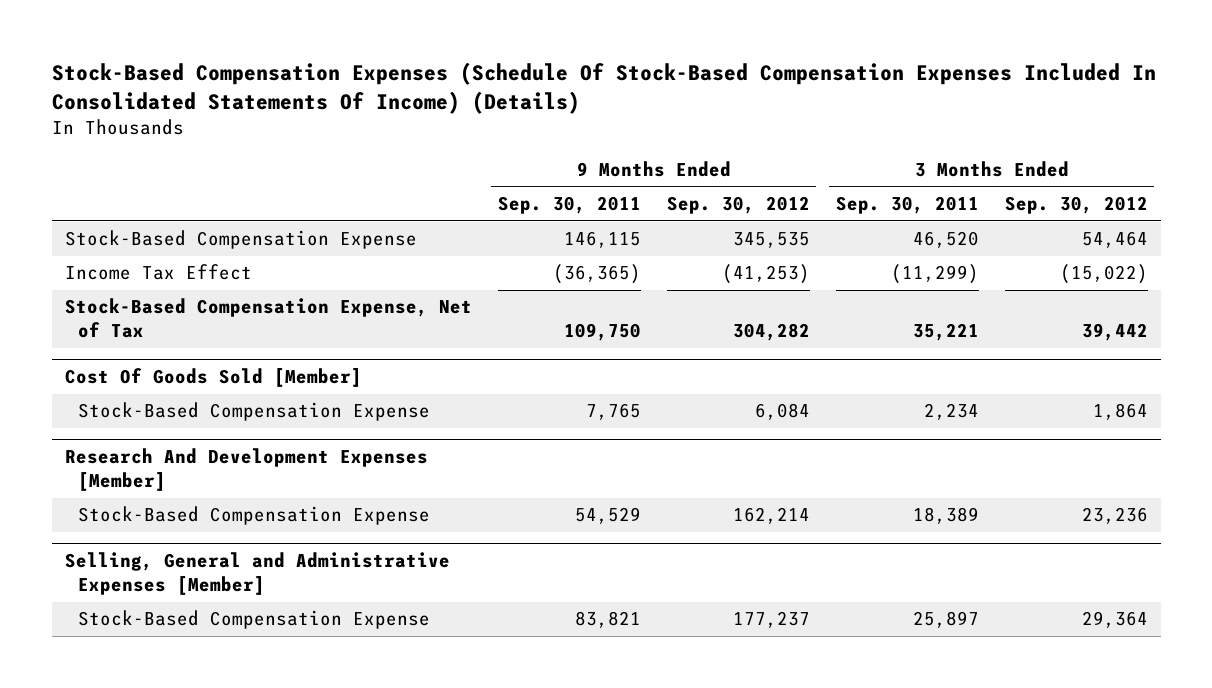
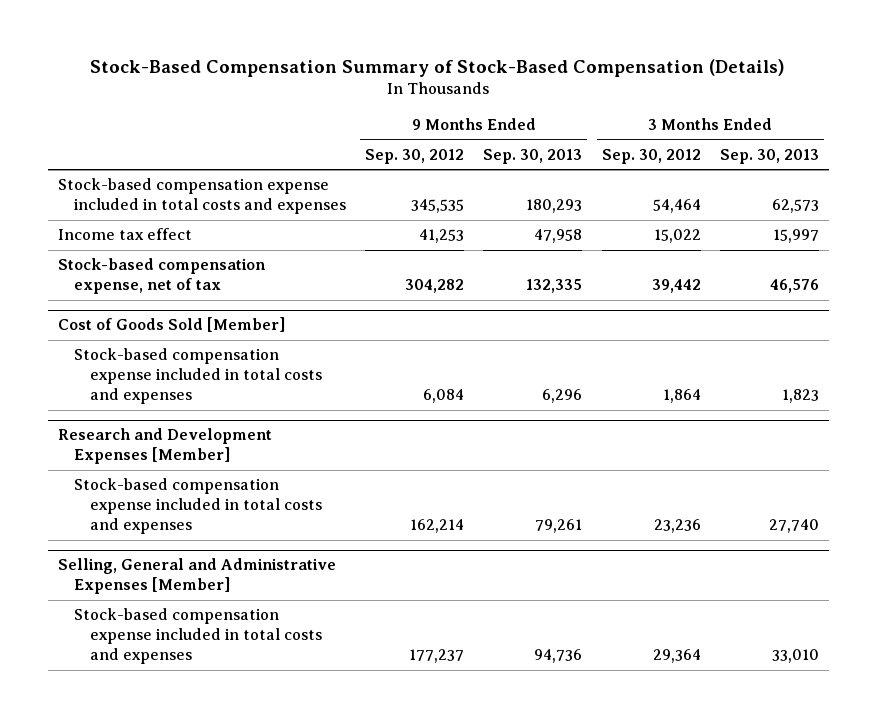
- Stock-Based Compensation Expenses (Schedule Of Stock-Based Compensation Expenses Included In Consolidated Statements Of Income) (Details)
+ Stock-Based Compensation Summary of Stock-Based Compensation (Details)
- | 9 Months Ended Sep. 30, 2011 | 9 Months Ended Sep. 30, 2012 | 3 Months Ended Sep. 30, 2011 | 3 Months Ended Sep. 30, 2012
+ | 9 Months Ended Sep. 30, 2012 | 9 Months Ended Sep. 30, 2013 | 3 Months Ended Sep. 30, 2012 | 3 Months Ended Sep. 30, 2013
- Stock-Based Compensation Expense | 146,115 | 345,535 | 46,520 | 54,464
- Income Tax Effect | (36,365) | (41,253) | (11,299) | (15,022)
- Stock-Based Compensation Expense, Net of Tax | 109,750 | 304,282 | 35,221 | 39,442
- Cost Of Goods Sold [Member]
- Stock-Based Compensation Expense | 7,765 | 6,084 | 2,234 | 1,864
- Research And Development Expenses [Member]
- Stock-Based Compensation Expense | 54,529 | 162,214 | 18,389 | 23,236
+ Stock-based compensation expense included in total costs and expenses | 345,535 | 180,293 | 54,464 | 62,573
+ Income tax effect | 41,253 | 47,958 | 15,022 | 15,997
+ Stock-based compensation expense, net of tax | 304,282 | 132,335 | 39,442 | 46,576
+ Cost of Goods Sold [Member]
+ Stock-based compensation expense included in total costs and expenses | 6,084 | 6,296 | 1,864 | 1,823
+ Research and Development Expenses [Member]
+ Stock-based compensation expense included in total costs and expenses | 162,214 | 79,261 | 23,236 | 27,740
@ Selling, General and Administrative Expenses [Member]
- Stock-Based Compensation Expense | 83,821 | 177,237 | 25,897 | 29,364
+ Stock-based compensation expense included in total costs and expenses | 177,237 | 94,736 | 29,364 | 33,010

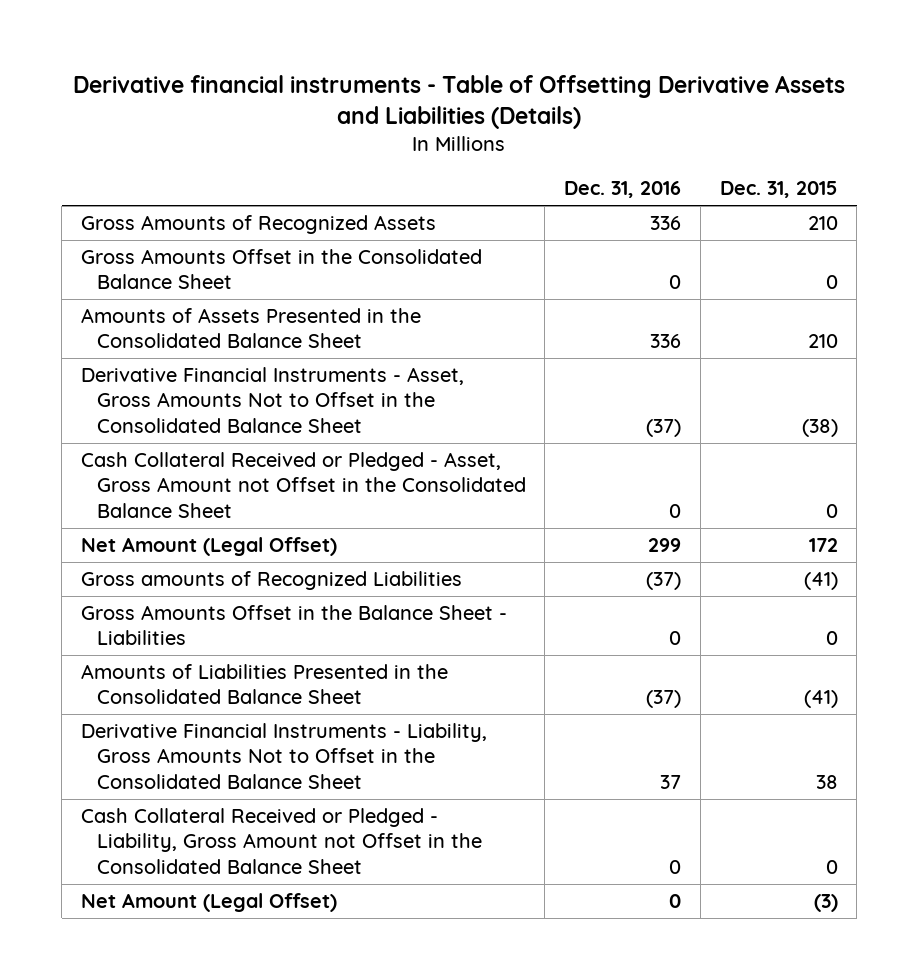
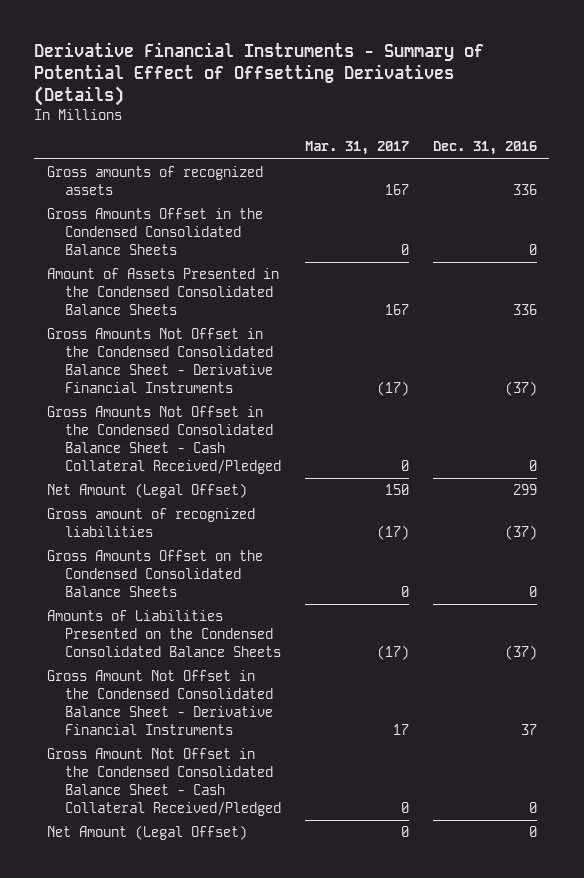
- Derivative financial instruments - Table of Offsetting Derivative Assets and Liabilities (Details)
+ Derivative Financial Instruments - Summary of Potential Effect of Offsetting Derivatives (Details)
- | Dec. 31, 2016 | Dec. 31, 2015
+ | Mar. 31, 2017 | Dec. 31, 2016
- Gross Amounts of Recognized Assets | 336 | 210
- Gross Amounts Offset in the Consolidated Balance Sheet | 0 | 0
- Amounts of Assets Presented in the Consolidated Balance Sheet | 336 | 210
- Derivative Financial Instruments - Asset, Gross Amounts Not to Offset in the Consolidated Balance Sheet | (37) | (38)
- Cash Collateral Received or Pledged - Asset, Gross Amount not Offset in the Consolidated Balance Sheet | 0 | 0
+ Gross amounts of recognized assets | 167 | 336
+ Gross Amounts Offset in the Condensed Consolidated Balance Sheets | 0 | 0
+ Amount of Assets Presented in the Condensed Consolidated Balance Sheets | 167 | 336
+ Gross Amounts Not Offset in the Condensed Consolidated Balance Sheet - Derivative Financial Instruments | (17) | (37)
+ Gross Amounts Not Offset in the Condensed Consolidated Balance Sheet - Cash Collateral Received/Pledged | 0 | 0
- Gross amounts of Recognized Liabilities | (37) | (41)
- Gross Amounts Offset in the Balance Sheet - Liabilities | 0 | 0
- Amounts of Liabilities Presented in the Consolidated Balance Sheet | (37) | (41)
- Derivative Financial Instruments - Liability, Gross Amounts Not to Offset in the Consolidated Balance Sheet | 37 | 38
- Cash Collateral Received or Pledged - Liability, Gross Amount not Offset in the Consolidated Balance Sheet | 0 | 0
+ Gross amount of recognized liabilities | (17) | (37)
+ Gross Amounts Offset on the Condensed Consolidated Balance Sheets | 0 | 0
+ Amounts of Liabilities Presented on the Condensed Consolidated Balance Sheets | (17) | (37)
+ Gross Amount Not Offset in the Condensed Consolidated Balance Sheet - Derivative Financial Instruments | 17 | 37
+ Gross Amount Not Offset in the Condensed Consolidated Balance Sheet - Cash Collateral Received/Pledged | 0 | 0

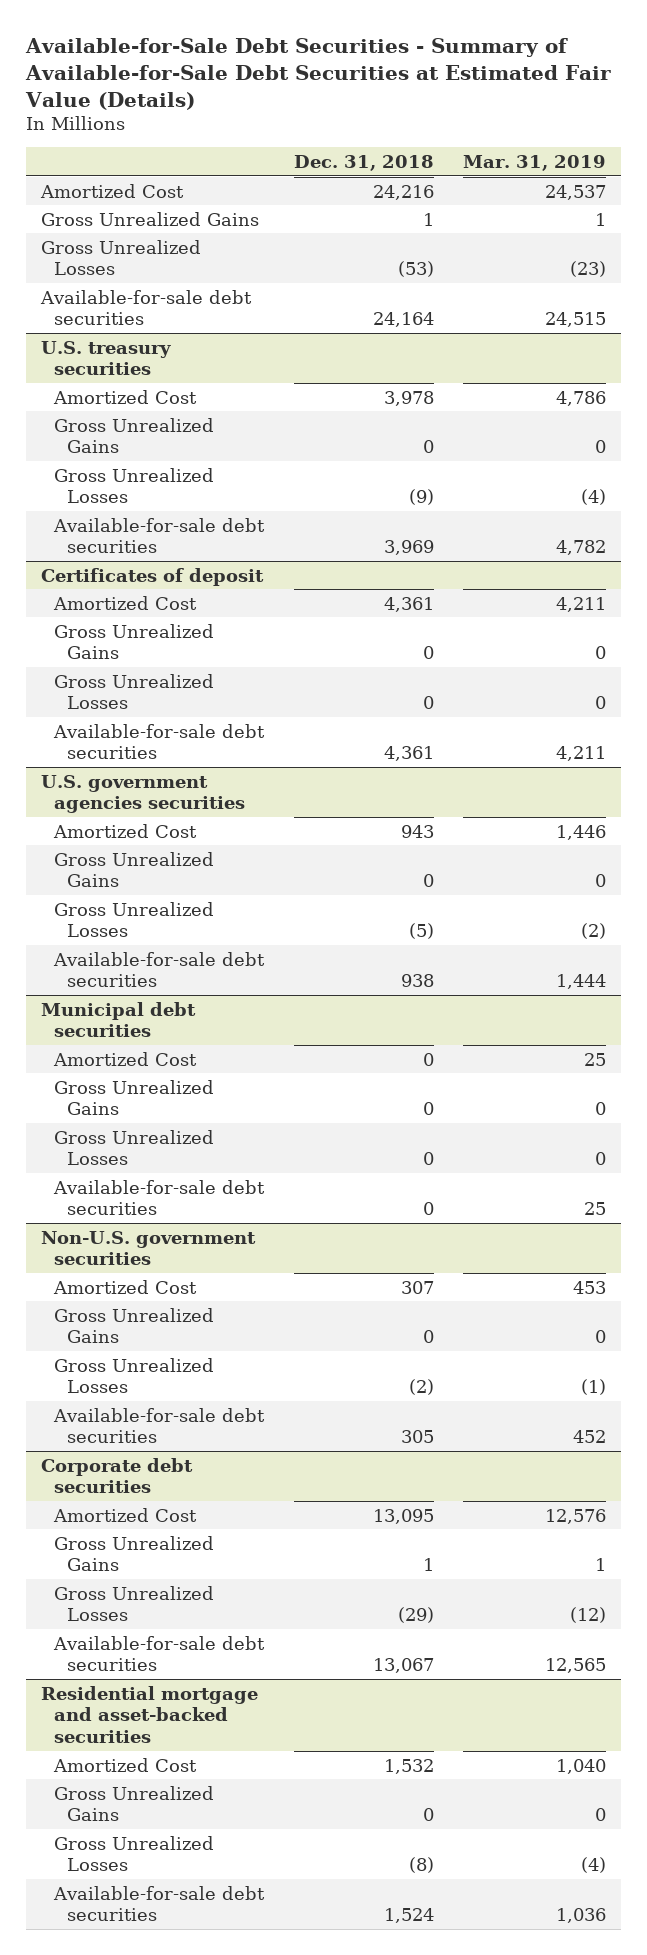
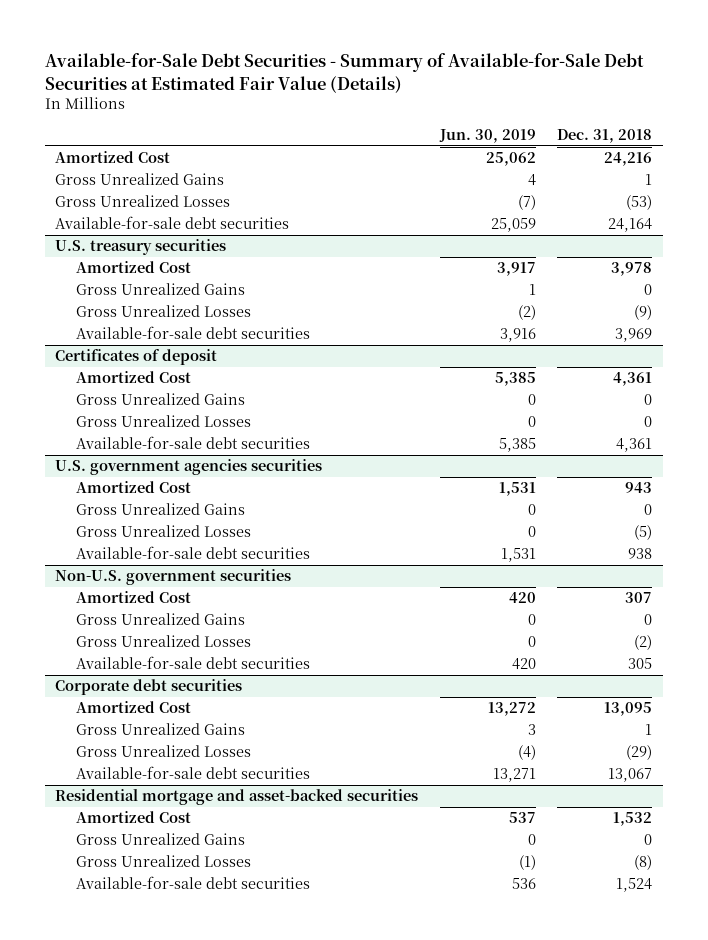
- | Dec. 31, 2018 | Mar. 31, 2019
+ | Jun. 30, 2019 | Dec. 31, 2018
- Municipal debt securities
- Amortized Cost | 0 | 25
- Gross Unrealized Gains | 0 | 0
- Gross Unrealized Losses | 0 | 0
- Available-for-sale debt securities | 0 | 25

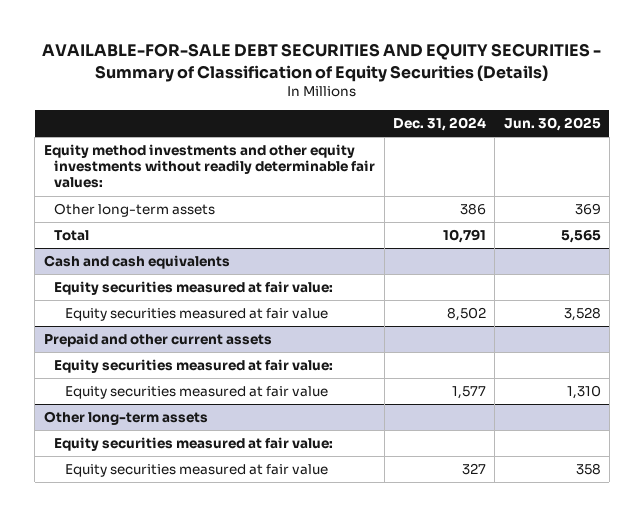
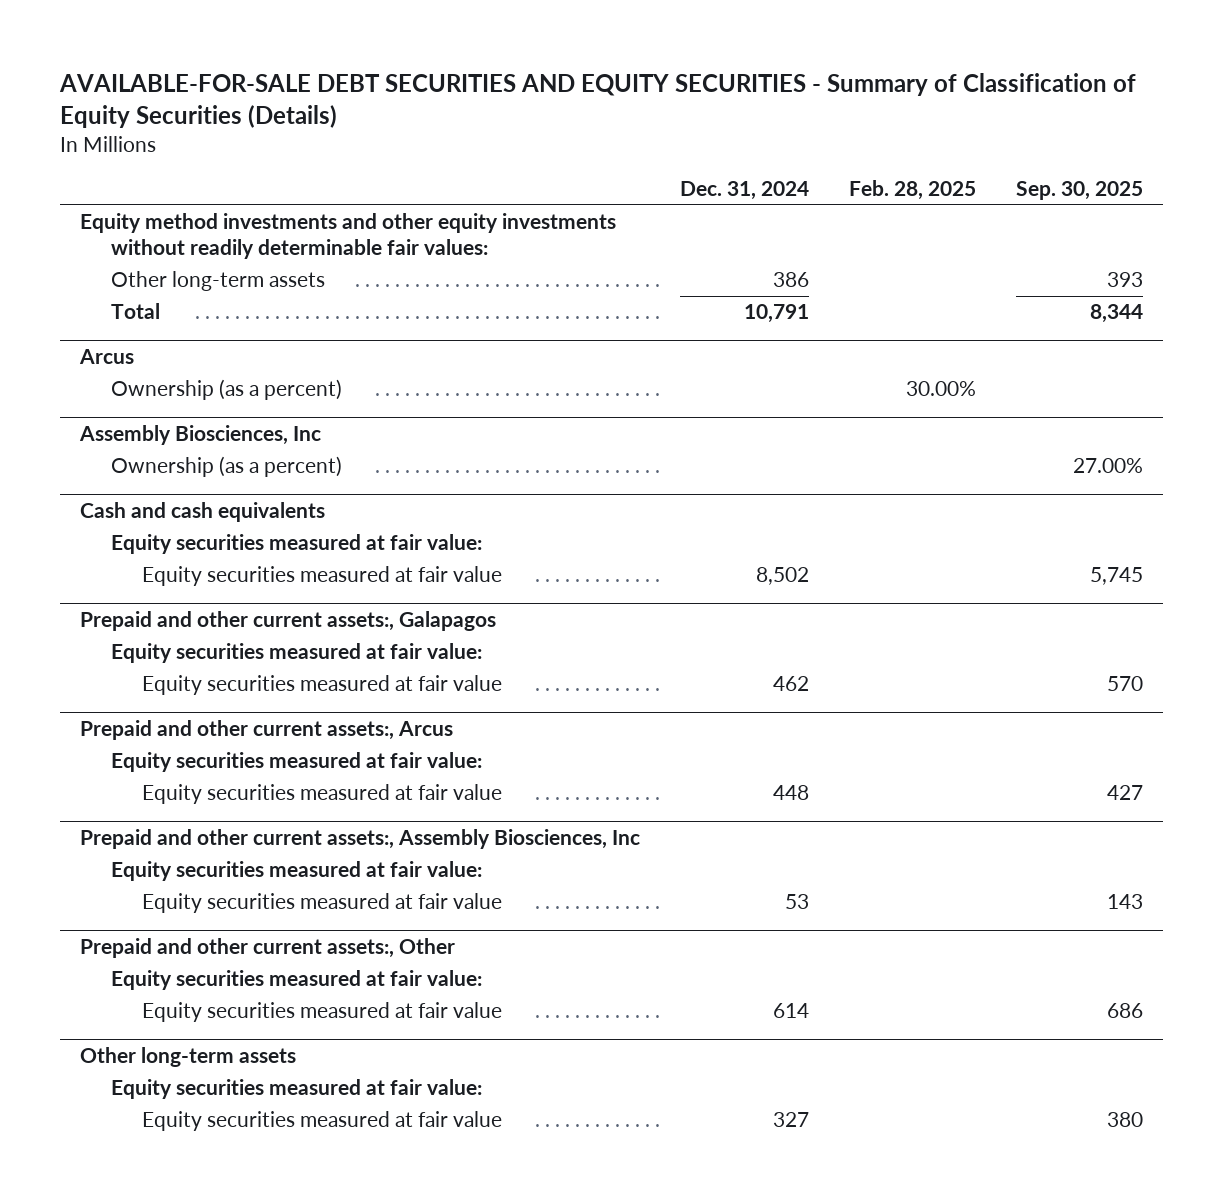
- | Dec. 31, 2024 | Jun. 30, 2025
+ | Dec. 31, 2024 | Feb. 28, 2025 | Sep. 30, 2025
+ Arcus
+ Ownership (as a percent) | | 30.00% |
+ Assembly Biosciences, Inc
+ Ownership (as a percent) | | | 27.00%
- Prepaid and other current assets
+ Prepaid and other current assets:, Galapagos
- Equity securities measured at fair value | 1,577 | 1,310
+ Equity securities measured at fair value | 462 | | 570
+ Prepaid and other current assets:, Arcus
+ Equity securities measured at fair value:
+ Equity securities measured at fair value | 448 | | 427
+ Prepaid and other current assets:, Assembly Biosciences, Inc
+ Equity securities measured at fair value:
+ Equity securities measured at fair value | 53 | | 143
+ Prepaid and other current assets:, Other
+ Equity securities measured at fair value:
+ Equity securities measured at fair value | 614 | | 686

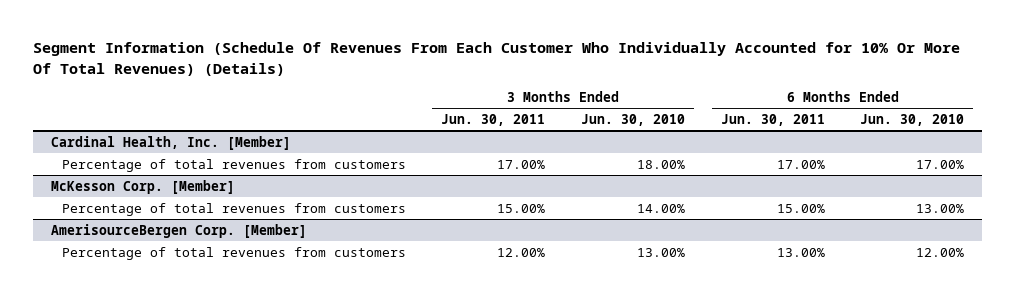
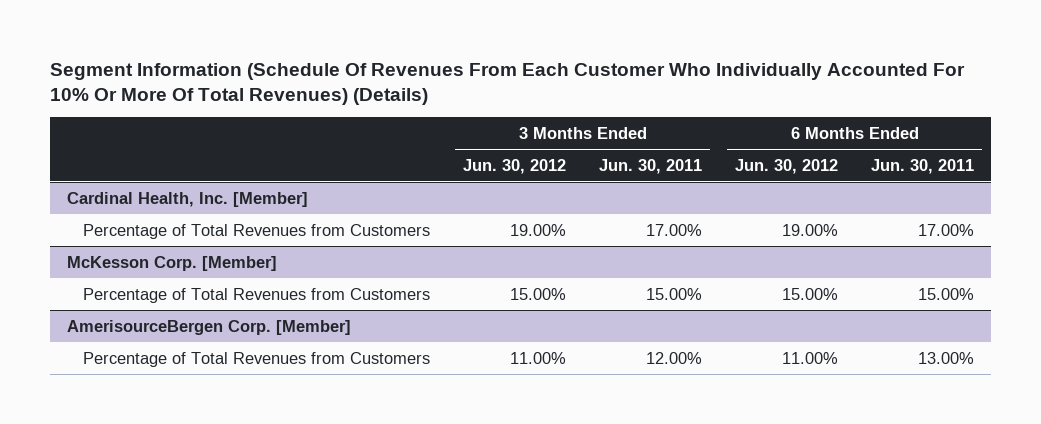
- Segment Information (Schedule Of Revenues From Each Customer Who Individually Accounted for 10% Or More Of Total Revenues) (Details)
+ Segment Information (Schedule Of Revenues From Each Customer Who Individually Accounted For 10% Or More Of Total Revenues) (Details)
- | 3 Months Ended Jun. 30, 2011 | 3 Months Ended Jun. 30, 2010 | 6 Months Ended Jun. 30, 2011 | 6 Months Ended Jun. 30, 2010
+ | 3 Months Ended Jun. 30, 2012 | 3 Months Ended Jun. 30, 2011 | 6 Months Ended Jun. 30, 2012 | 6 Months Ended Jun. 30, 2011
@ Cardinal Health, Inc. [Member]
- Percentage of total revenues from customers | 17.00% | 18.00% | 17.00% | 17.00%
+ Percentage of Total Revenues from Customers | 19.00% | 17.00% | 19.00% | 17.00%
@ McKesson Corp. [Member]
- Percentage of total revenues from customers | 15.00% | 14.00% | 15.00% | 13.00%
+ Percentage of Total Revenues from Customers | 15.00% | 15.00% | 15.00% | 15.00%
@ AmerisourceBergen Corp. [Member]
- Percentage of total revenues from customers | 12.00% | 13.00% | 13.00% | 12.00%
+ Percentage of Total Revenues from Customers | 11.00% | 12.00% | 11.00% | 13.00%

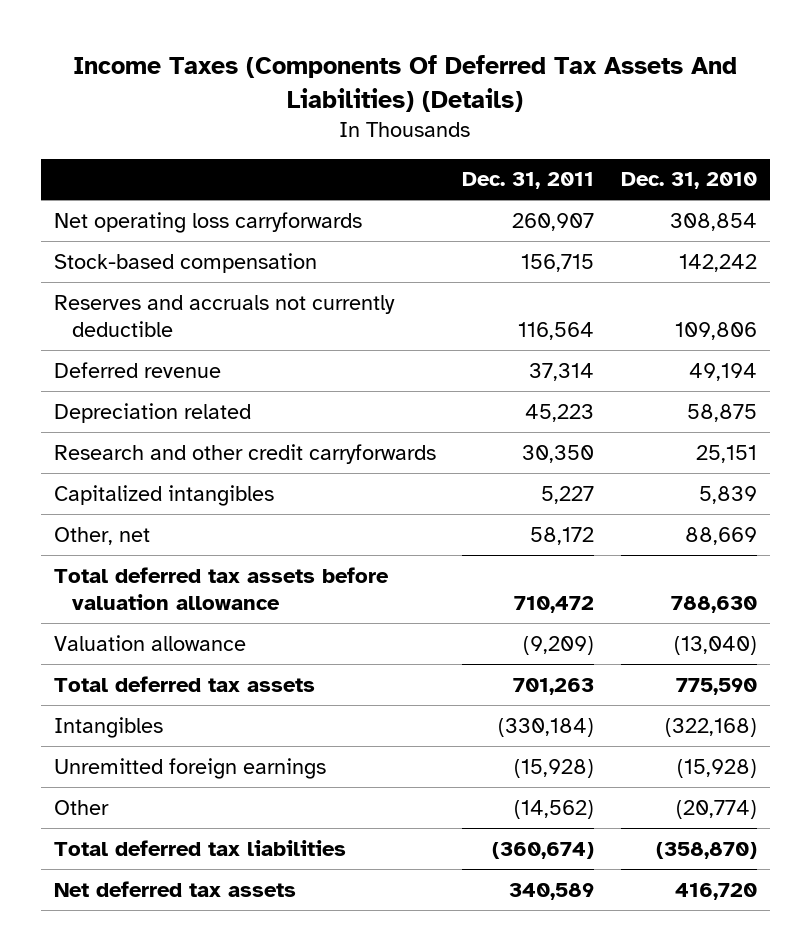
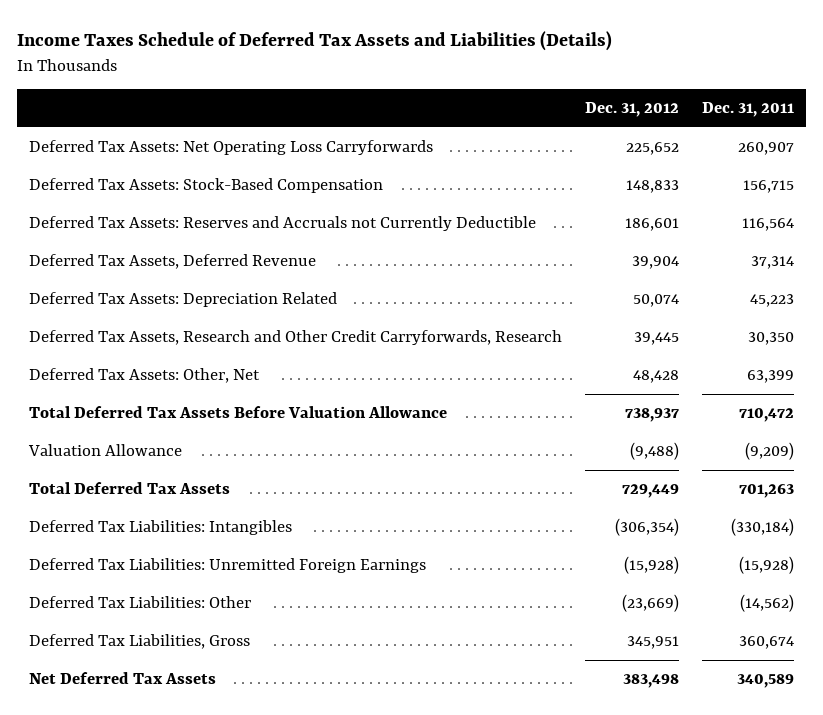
- Income Taxes (Components Of Deferred Tax Assets And Liabilities) (Details)
+ Income Taxes Schedule of Deferred Tax Assets and Liabilities (Details)
- | Dec. 31, 2011 | Dec. 31, 2010
+ | Dec. 31, 2012 | Dec. 31, 2011
- Net operating loss carryforwards | 260,907 | 308,854
- Stock-based compensation | 156,715 | 142,242
- Reserves and accruals not currently deductible | 116,564 | 109,806
- Deferred revenue | 37,314 | 49,194
- Depreciation related | 45,223 | 58,875
- Research and other credit carryforwards | 30,350 | 25,151
- Capitalized intangibles | 5,227 | 5,839
- Other, net | 58,172 | 88,669
- Total deferred tax assets before valuation allowance | 710,472 | 788,630
- Valuation allowance | (9,209) | (13,040)
- Total deferred tax assets | 701,263 | 775,590
- Intangibles | (330,184) | (322,168)
- Unremitted foreign earnings | (15,928) | (15,928)
- Other | (14,562) | (20,774)
- Total deferred tax liabilities | (360,674) | (358,870)
- Net deferred tax assets | 340,589 | 416,720
+ Deferred Tax Assets: Net Operating Loss Carryforwards | 225,652 | 260,907
+ Deferred Tax Assets: Stock-Based Compensation | 148,833 | 156,715
+ Deferred Tax Assets: Reserves and Accruals not Currently Deductible | 186,601 | 116,564
+ Deferred Tax Assets, Deferred Revenue | 39,904 | 37,314
+ Deferred Tax Assets: Depreciation Related | 50,074 | 45,223
+ Deferred Tax Assets, Research and Other Credit Carryforwards, Research | 39,445 | 30,350
+ Deferred Tax Assets: Other, Net | 48,428 | 63,399
+ Total Deferred Tax Assets Before Valuation Allowance | 738,937 | 710,472
+ Valuation Allowance | (9,488) | (9,209)
+ Total Deferred Tax Assets | 729,449 | 701,263
+ Deferred Tax Liabilities: Intangibles | (306,354) | (330,184)
+ Deferred Tax Liabilities: Unremitted Foreign Earnings | (15,928) | (15,928)
+ Deferred Tax Liabilities: Other | (23,669) | (14,562)
+ Deferred Tax Liabilities, Gross | 345,951 | 360,674
+ Net Deferred Tax Assets | 383,498 | 340,589

